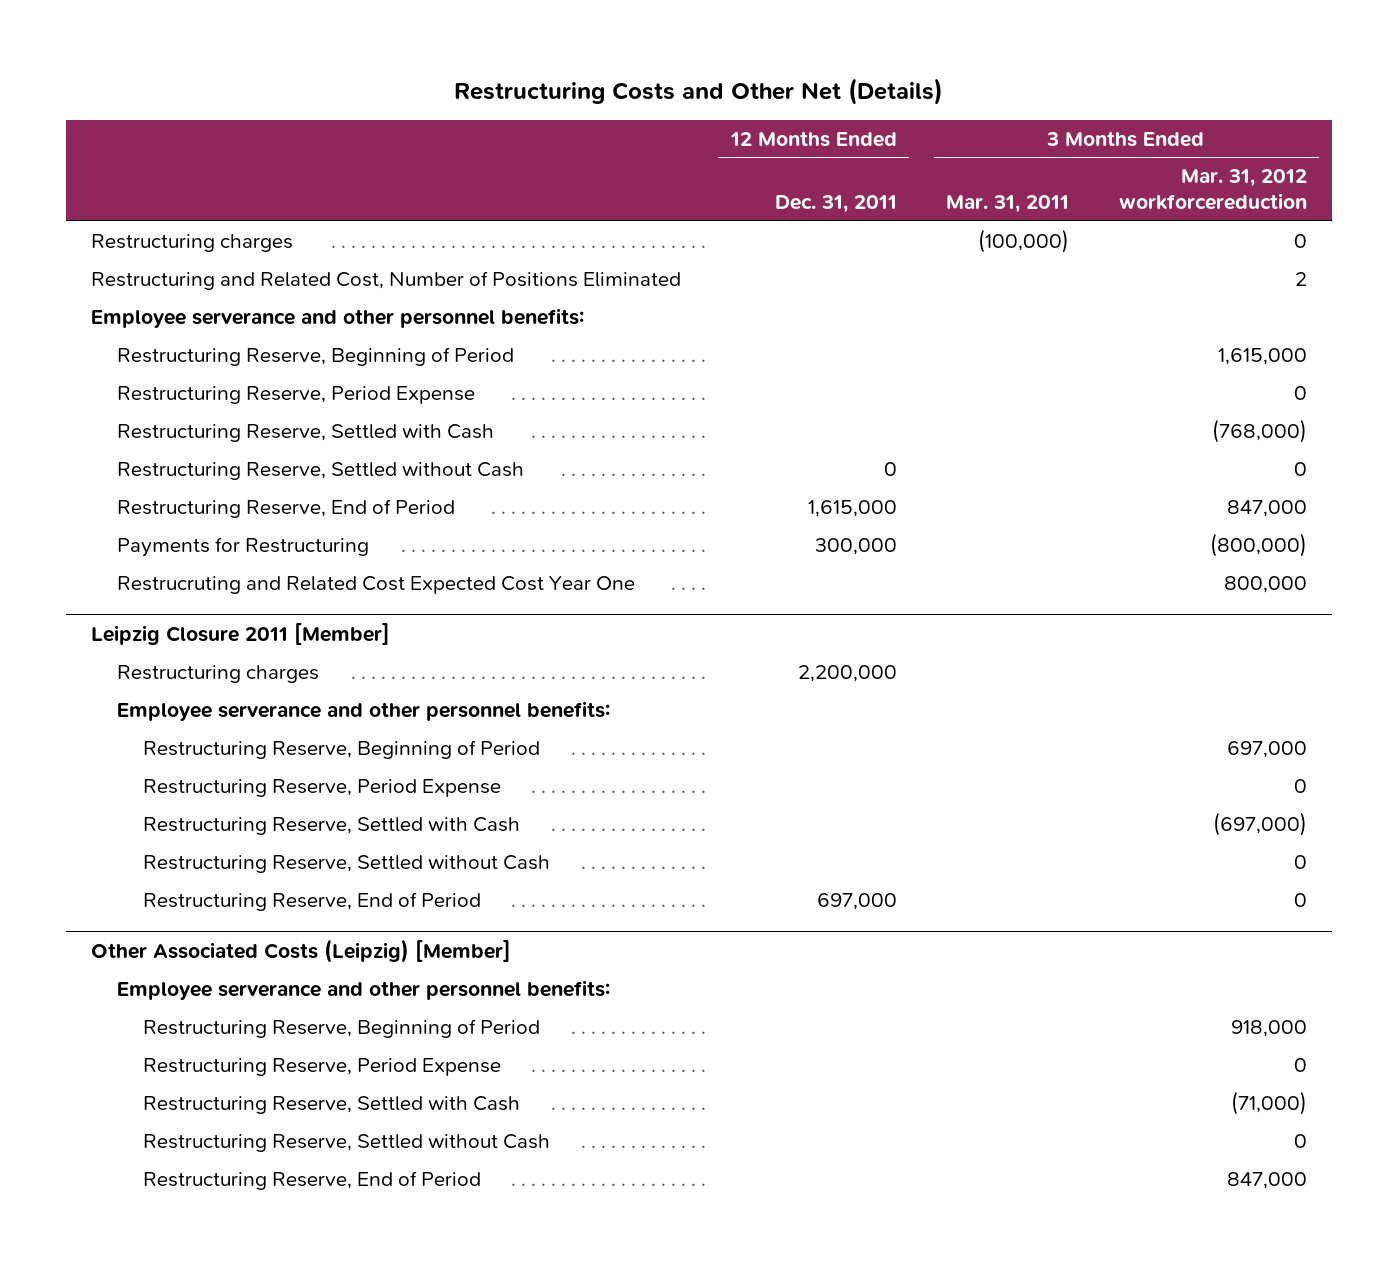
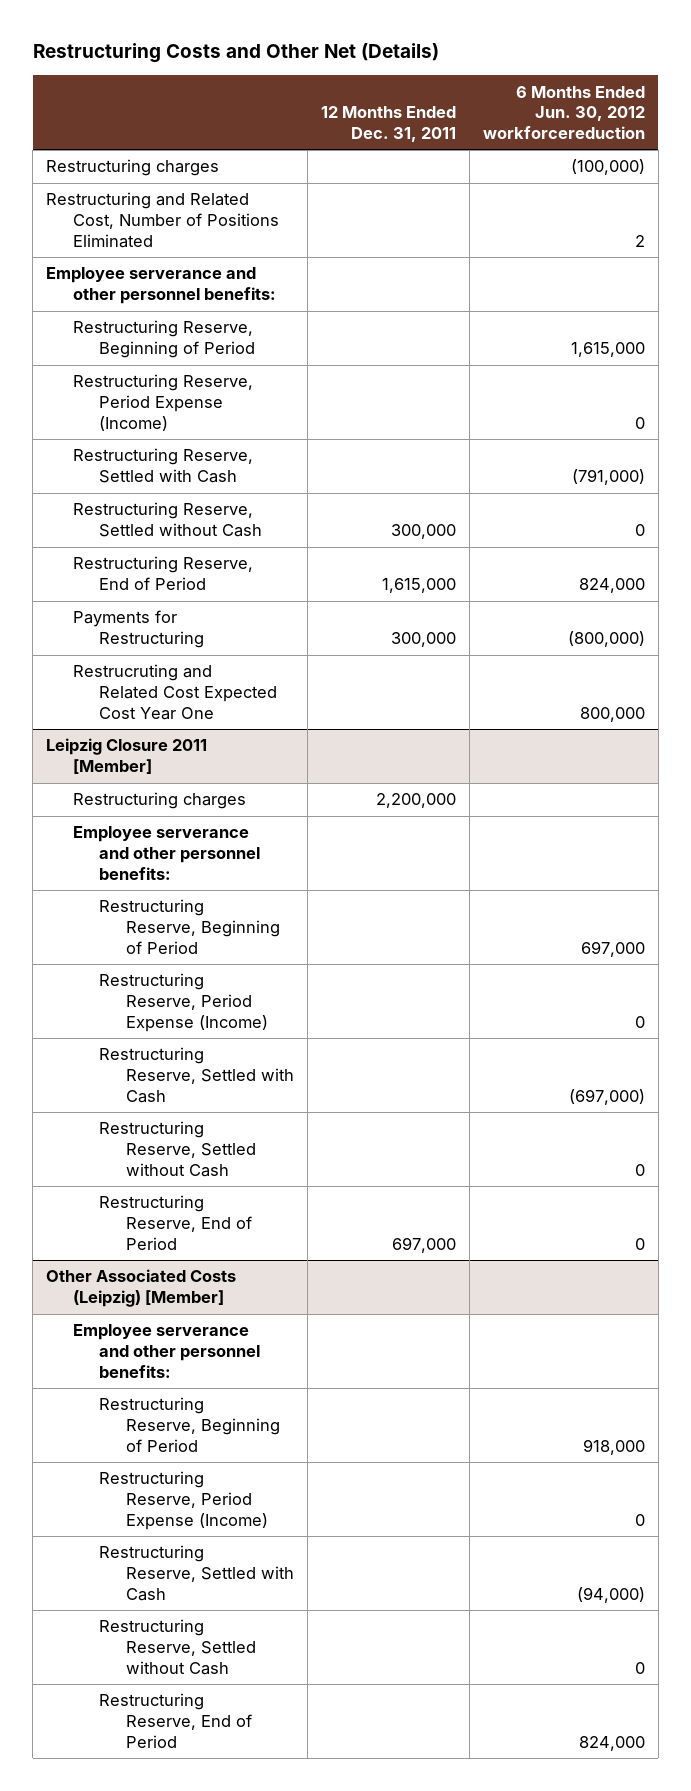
- | 12 Months Ended Dec. 31, 2011 | 3 Months Ended Mar. 31, 2011 | 3 Months Ended Mar. 31, 2012 workforcereduction
+ | 12 Months Ended Dec. 31, 2011 | 6 Months Ended Jun. 30, 2012 workforcereduction
- Restructuring Reserve, Period Expense | | | 0
+ Restructuring Reserve, Period Expense (Income) | | 0
- Restructuring Reserve, Settled without Cash | 0 | | 0
+ Restructuring Reserve, Settled without Cash | 300,000 | 0
@ Leipzig Closure 2011 [Member]
- Restructuring Reserve, Period Expense | | | 0
+ Restructuring Reserve, Period Expense (Income) | | 0
@ Other Associated Costs (Leipzig) [Member]
- Restructuring Reserve, Period Expense | | | 0
+ Restructuring Reserve, Period Expense (Income) | | 0

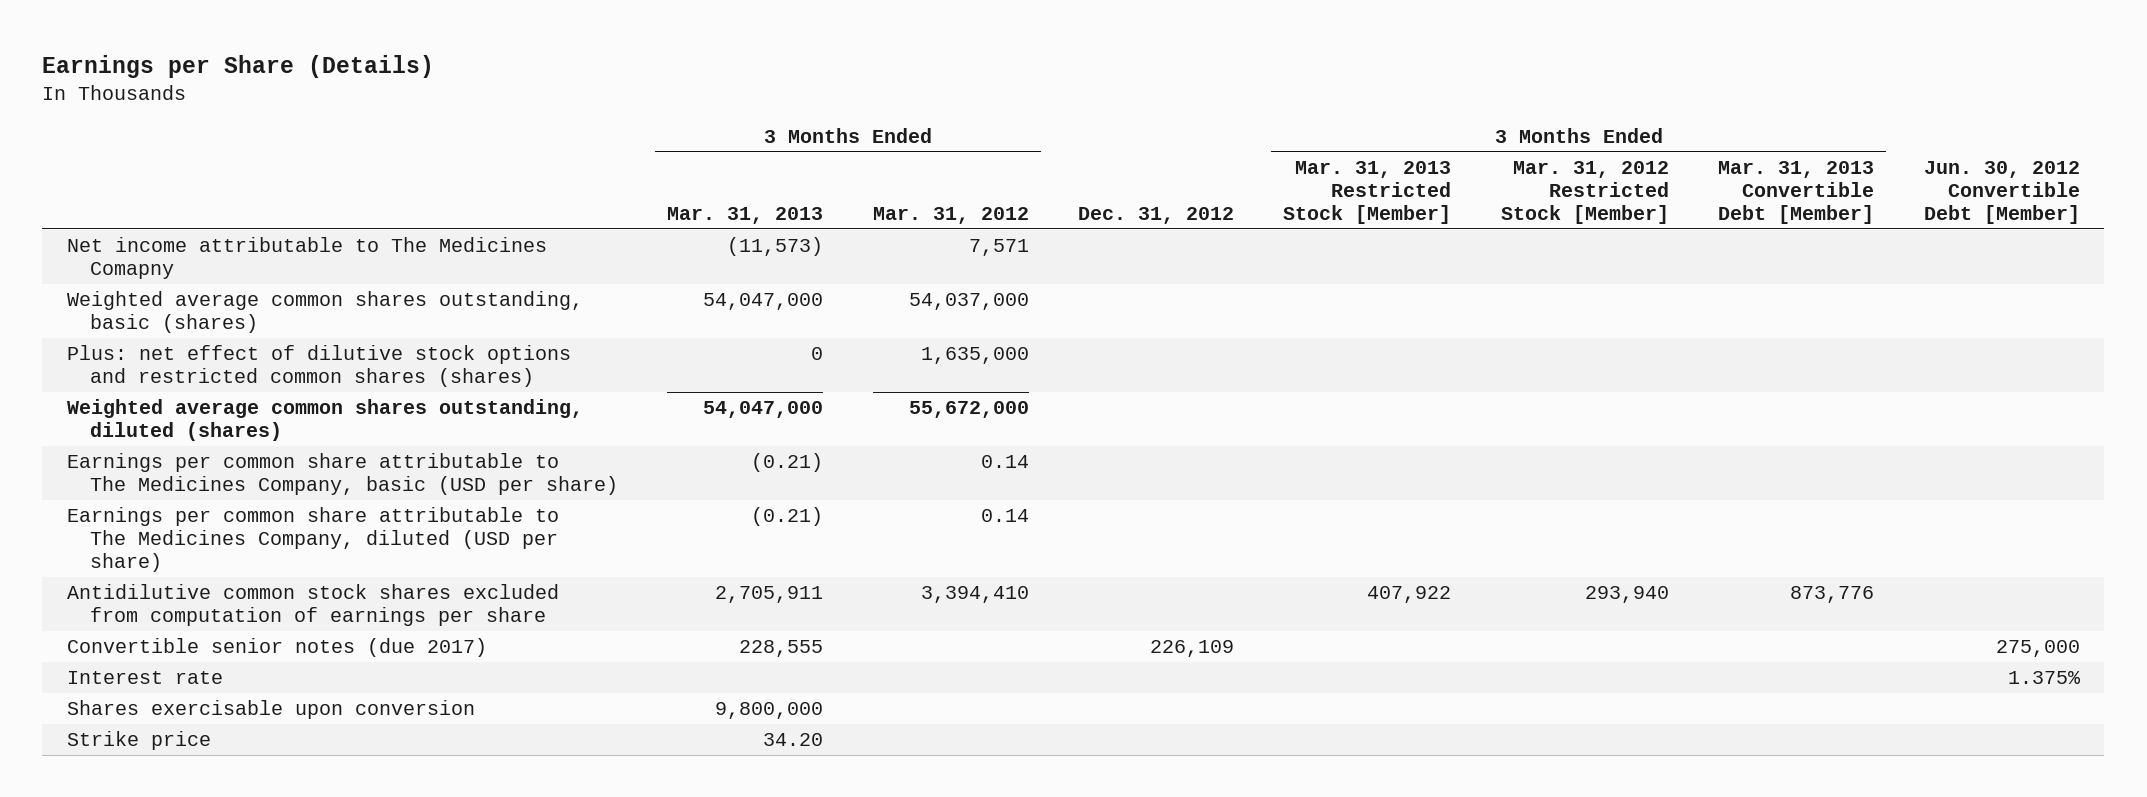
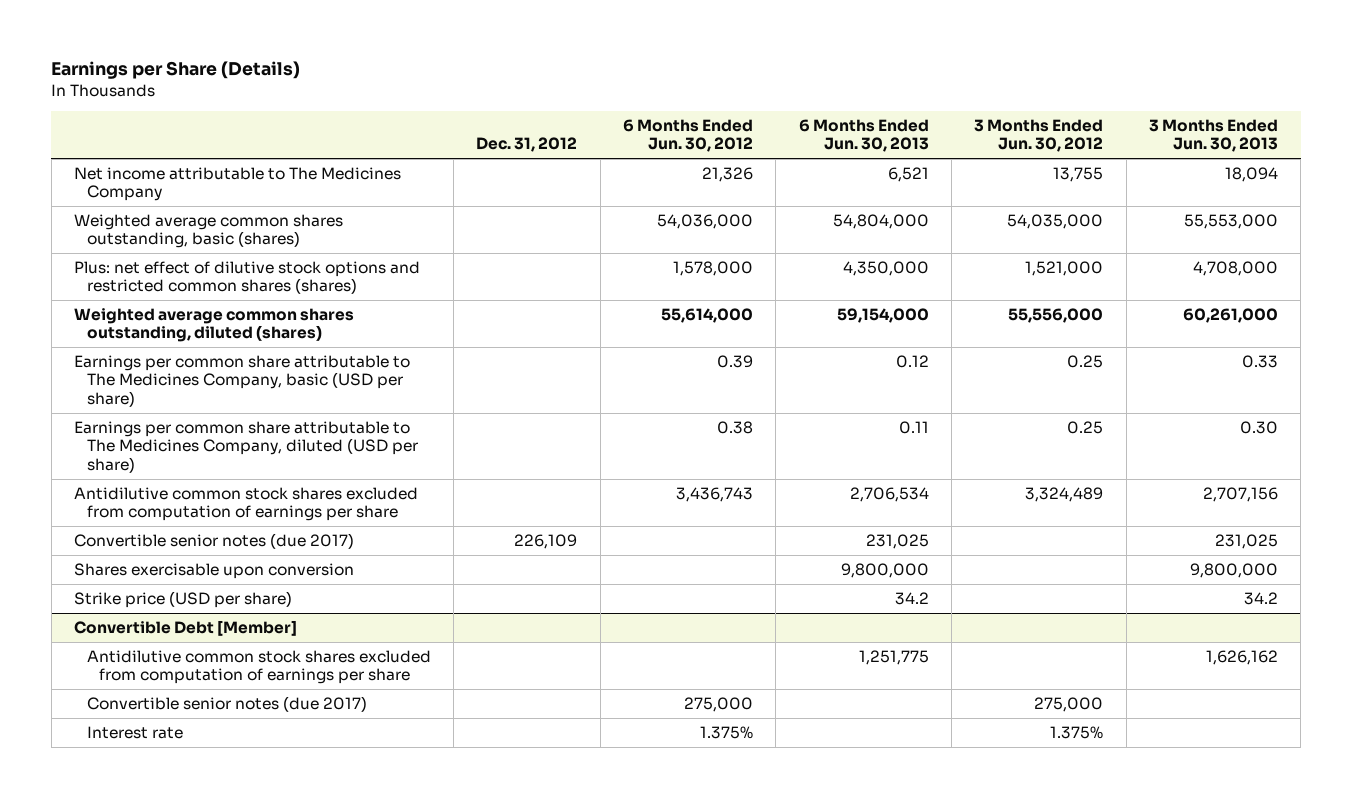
- | 3 Months Ended Mar. 31, 2013 | 3 Months Ended Mar. 31, 2012 | Dec. 31, 2012 | 3 Months Ended Mar. 31, 2013 Restricted Stock [Member] | 3 Months Ended Mar. 31, 2012 Restricted Stock [Member] | 3 Months Ended Mar. 31, 2013 Convertible Debt [Member] | Jun. 30, 2012 Convertible Debt [Member]
+ | Dec. 31, 2012 | 6 Months Ended Jun. 30, 2012 | 6 Months Ended Jun. 30, 2013 | 3 Months Ended Jun. 30, 2012 | 3 Months Ended Jun. 30, 2013
- Net income attributable to The Medicines Comapny | (11,573) | 7,571 | | | | |
+ Net income attributable to The Medicines Company | | 21,326 | 6,521 | 13,755 | 18,094
- Interest rate | | | | | | | 1.375%
- Strike price | 34.20 | | | | | |
+ Strike price (USD per share) | | | 34.2 | | 34.2
+ Convertible Debt [Member]
+ Antidilutive common stock shares excluded from computation of earnings per share | | | 1,251,775 | | 1,626,162
+ Convertible senior notes (due 2017) | | 275,000 | | 275,000 |
+ Interest rate | | 1.375% | | 1.375% |

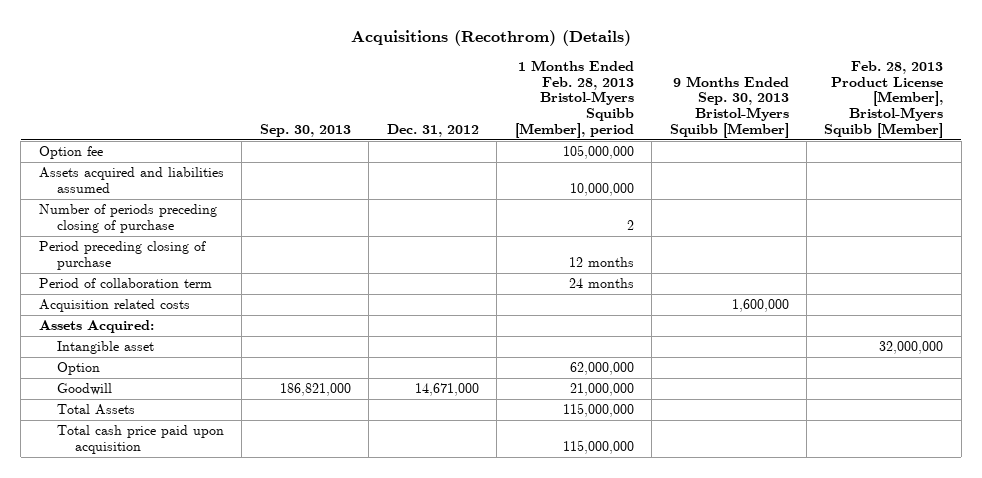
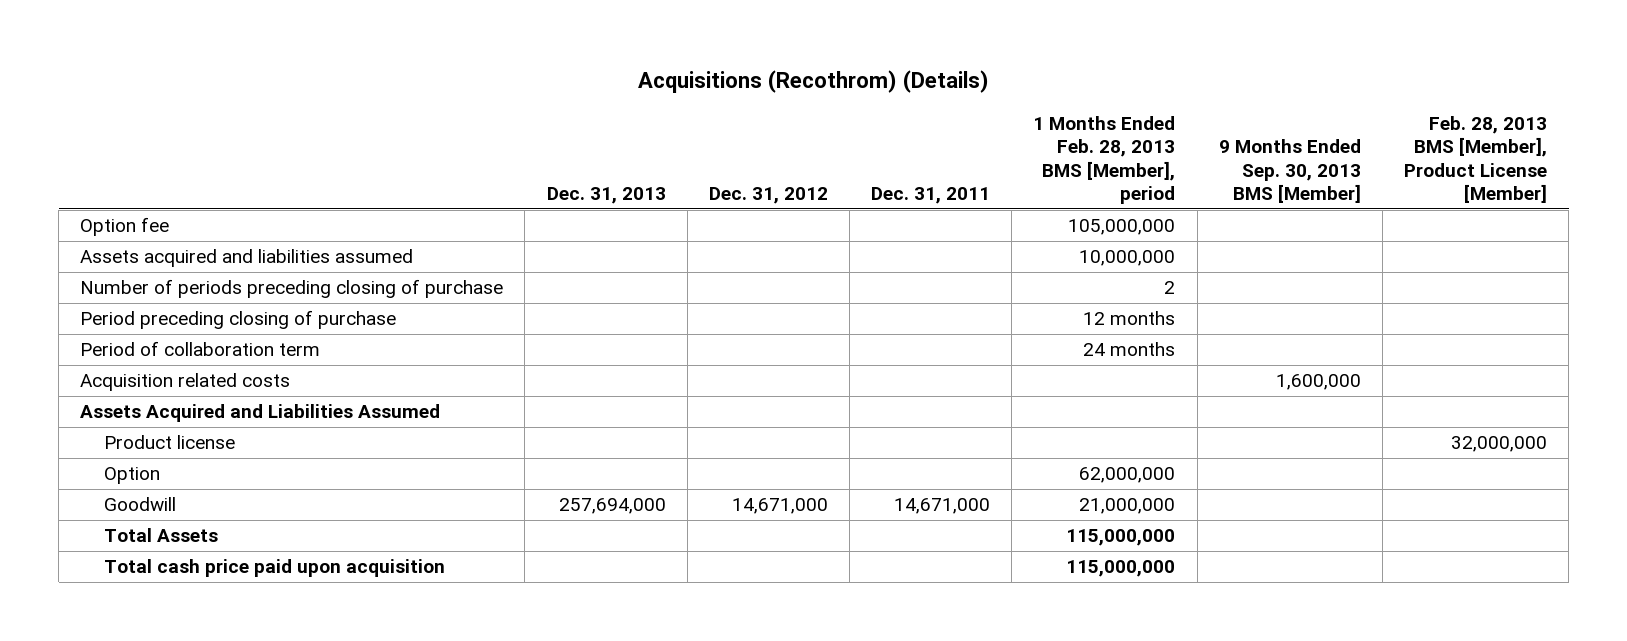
- | Sep. 30, 2013 | Dec. 31, 2012 | 1 Months Ended Feb. 28, 2013 Bristol-Myers Squibb [Member], period | 9 Months Ended Sep. 30, 2013 Bristol-Myers Squibb [Member] | Feb. 28, 2013 Product License [Member], Bristol-Myers Squibb [Member]
+ | Dec. 31, 2013 | Dec. 31, 2012 | Dec. 31, 2011 | 1 Months Ended Feb. 28, 2013 BMS [Member], period | 9 Months Ended Sep. 30, 2013 BMS [Member] | Feb. 28, 2013 BMS [Member], Product License [Member]
- Assets Acquired:
- Intangible asset | | | | | 32,000,000
+ Assets Acquired and Liabilities Assumed
+ Product license | | | | | | 32,000,000

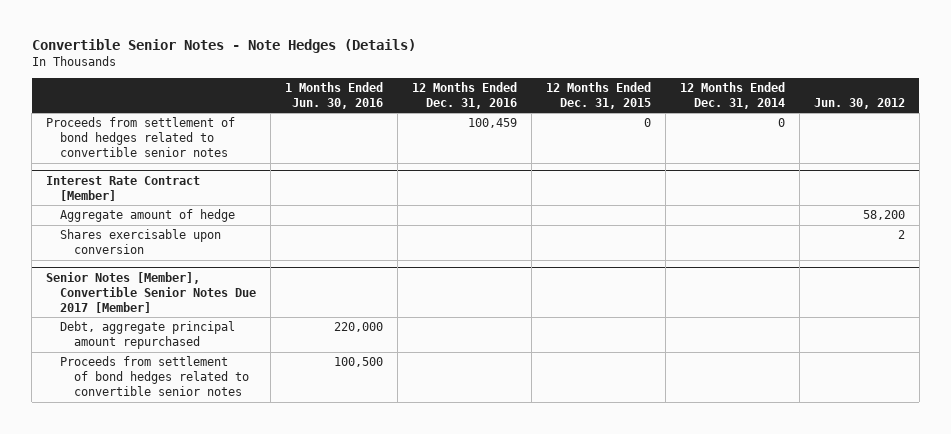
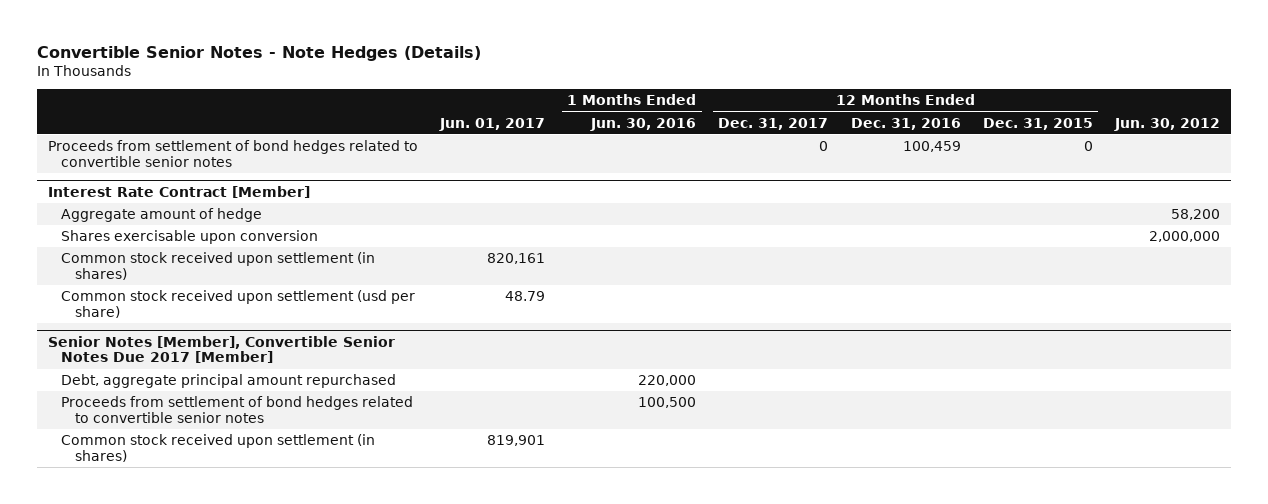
- | 1 Months Ended Jun. 30, 2016 | 12 Months Ended Dec. 31, 2016 | 12 Months Ended Dec. 31, 2015 | 12 Months Ended Dec. 31, 2014 | Jun. 30, 2012
+ | Jun. 01, 2017 | 1 Months Ended Jun. 30, 2016 | 12 Months Ended Dec. 31, 2017 | 12 Months Ended Dec. 31, 2016 | 12 Months Ended Dec. 31, 2015 | Jun. 30, 2012
@ Interest Rate Contract [Member]
- Shares exercisable upon conversion | | | | | 2
+ Shares exercisable upon conversion | | | | | | 2,000,000
+ Common stock received upon settlement (in shares) | 820,161 | | | | |
+ Common stock received upon settlement (usd per share) | 48.79 | | | | |
@ Senior Notes [Member], Convertible Senior Notes Due 2017 [Member]
+ Common stock received upon settlement (in shares) | 819,901 | | | | |

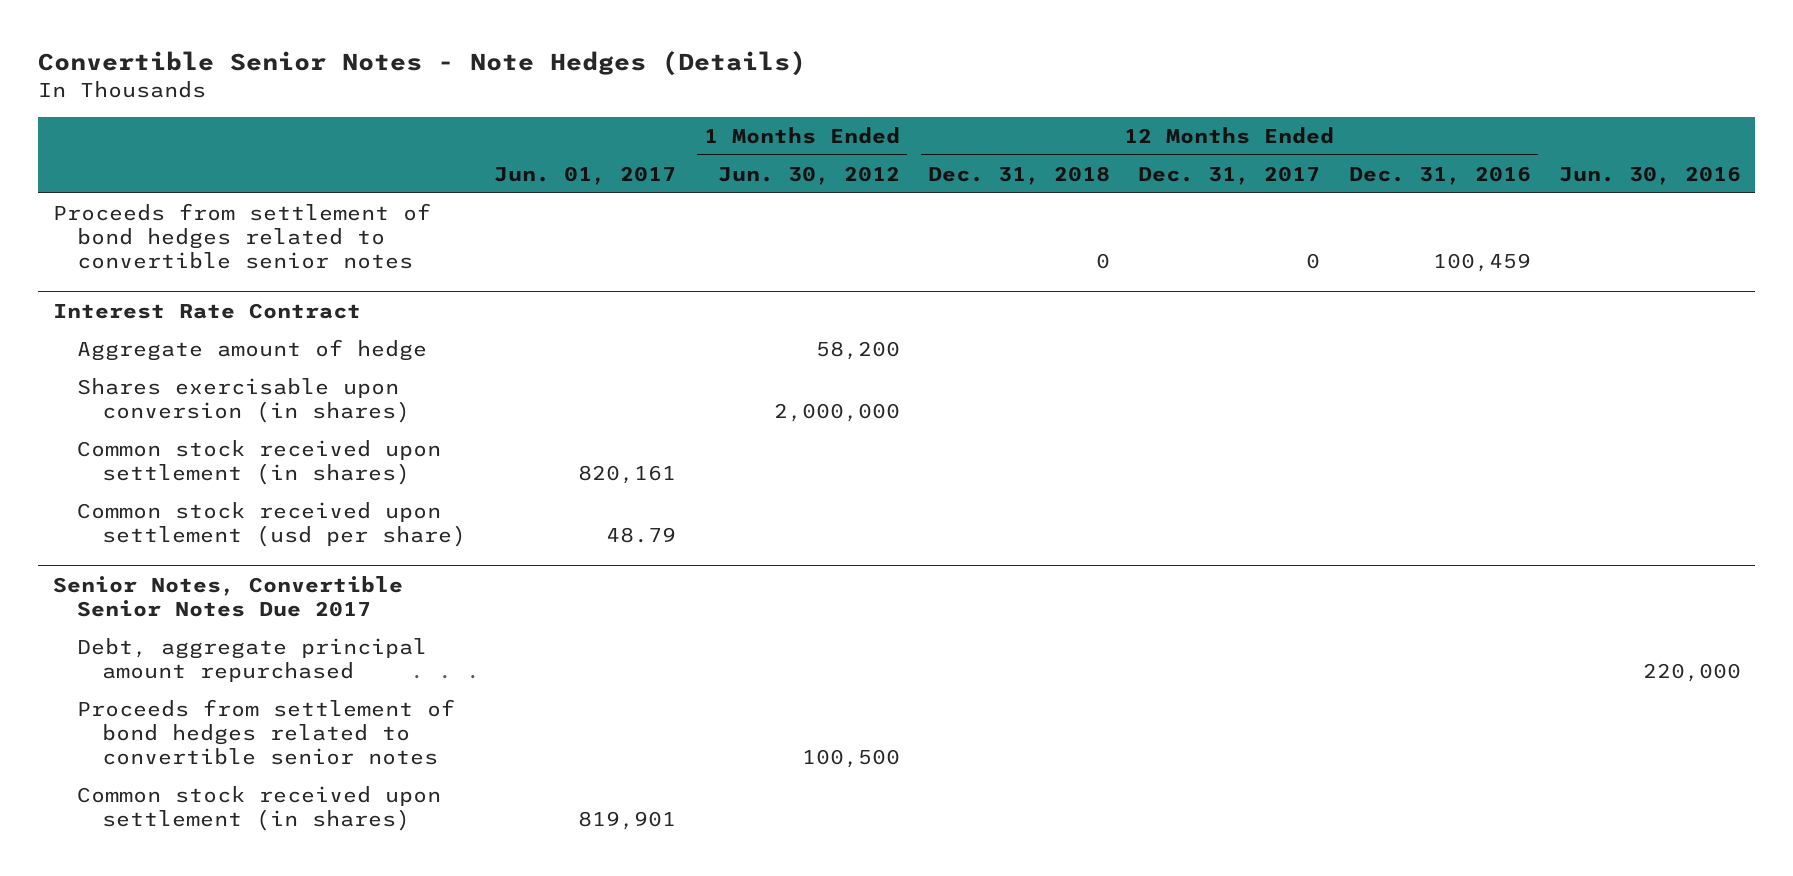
- | Jun. 01, 2017 | 1 Months Ended Jun. 30, 2016 | 12 Months Ended Dec. 31, 2017 | 12 Months Ended Dec. 31, 2016 | 12 Months Ended Dec. 31, 2015 | Jun. 30, 2012
+ | Jun. 01, 2017 | 1 Months Ended Jun. 30, 2012 | 12 Months Ended Dec. 31, 2018 | 12 Months Ended Dec. 31, 2017 | 12 Months Ended Dec. 31, 2016 | Jun. 30, 2016
- Interest Rate Contract [Member]
+ Interest Rate Contract
- Shares exercisable upon conversion | | | | | | 2,000,000
+ Shares exercisable upon conversion (in shares) | | 2,000,000 | | | |
- Senior Notes [Member], Convertible Senior Notes Due 2017 [Member]
+ Senior Notes, Convertible Senior Notes Due 2017

